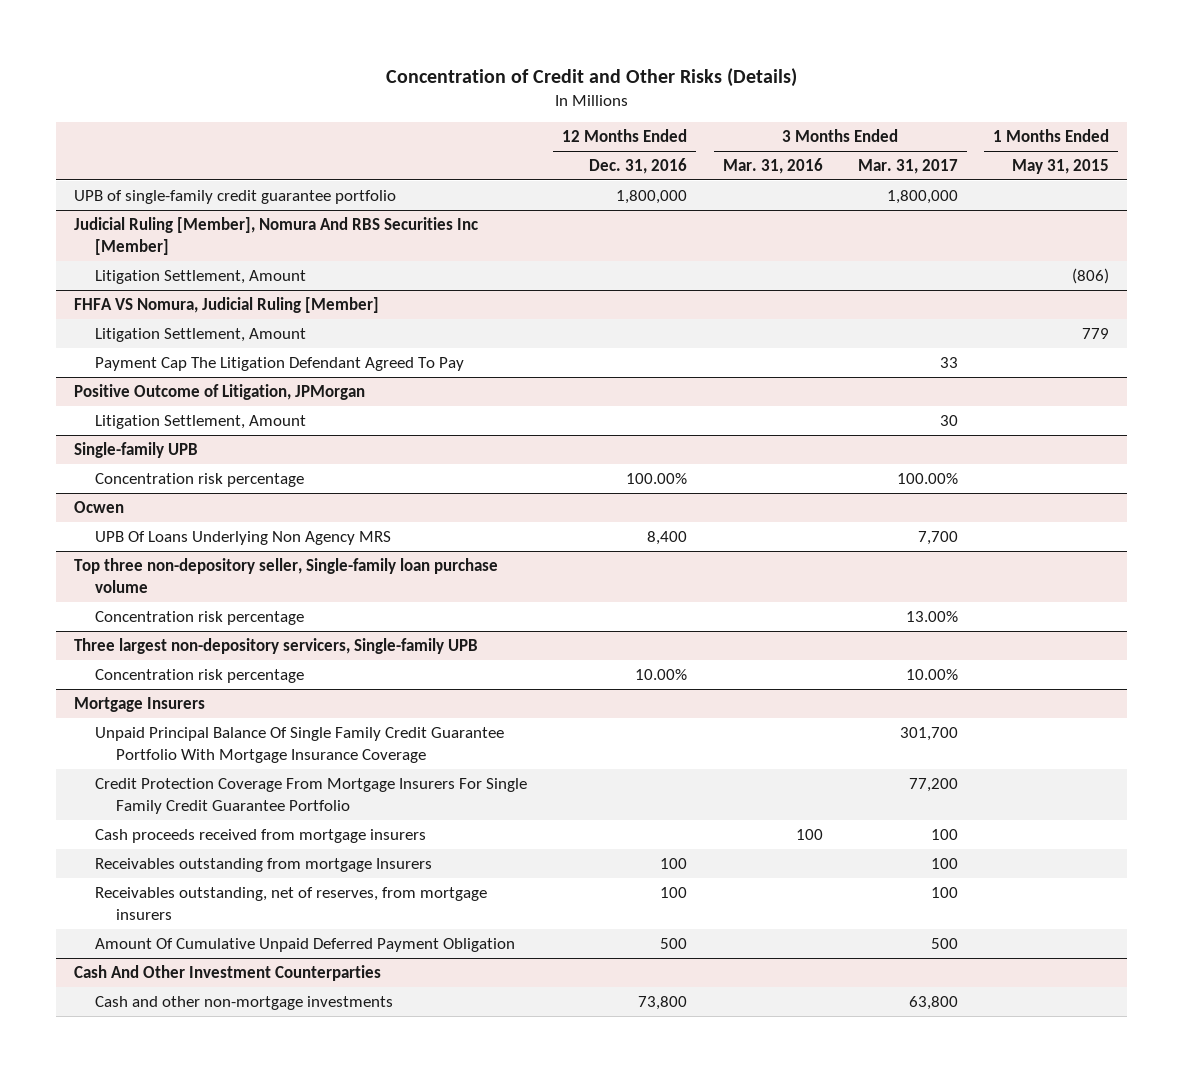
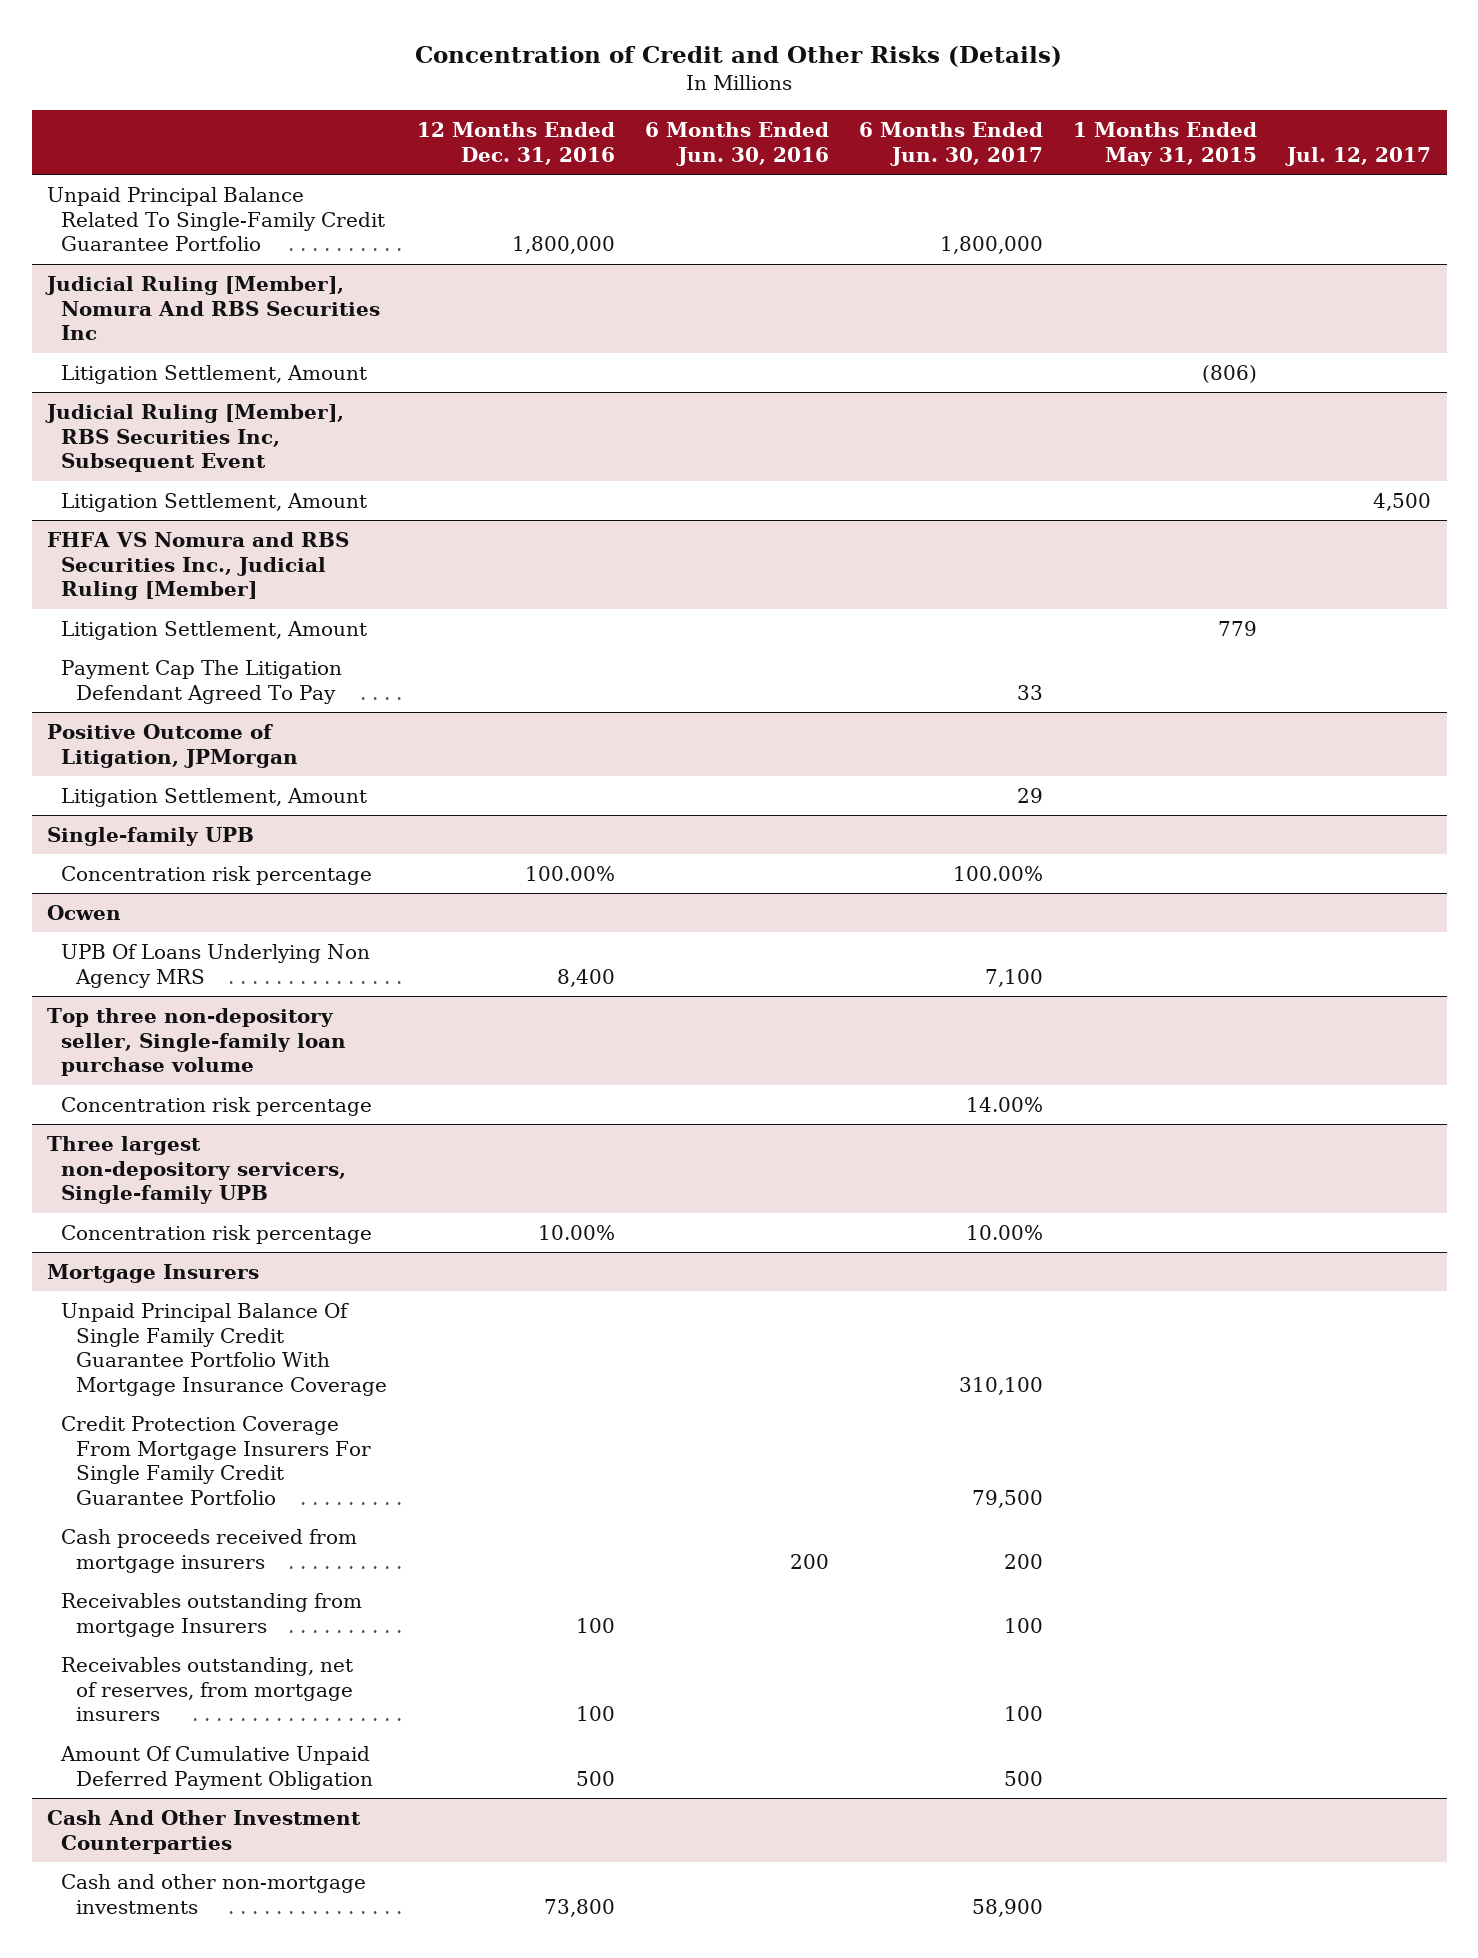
- | 12 Months Ended Dec. 31, 2016 | 3 Months Ended Mar. 31, 2016 | 3 Months Ended Mar. 31, 2017 | 1 Months Ended May 31, 2015
+ | 12 Months Ended Dec. 31, 2016 | 6 Months Ended Jun. 30, 2016 | 6 Months Ended Jun. 30, 2017 | 1 Months Ended May 31, 2015 | Jul. 12, 2017
- UPB of single-family credit guarantee portfolio | 1,800,000 | | 1,800,000 |
- Judicial Ruling [Member], Nomura And RBS Securities Inc [Member]
+ Unpaid Principal Balance Related To Single-Family Credit Guarantee Portfolio | 1,800,000 | | 1,800,000 | |
+ Judicial Ruling [Member], Nomura And RBS Securities Inc
- FHFA VS Nomura, Judicial Ruling [Member]
+ Judicial Ruling [Member], RBS Securities Inc, Subsequent Event
+ Litigation Settlement, Amount | | | | | 4,500
+ FHFA VS Nomura and RBS Securities Inc., Judicial Ruling [Member]

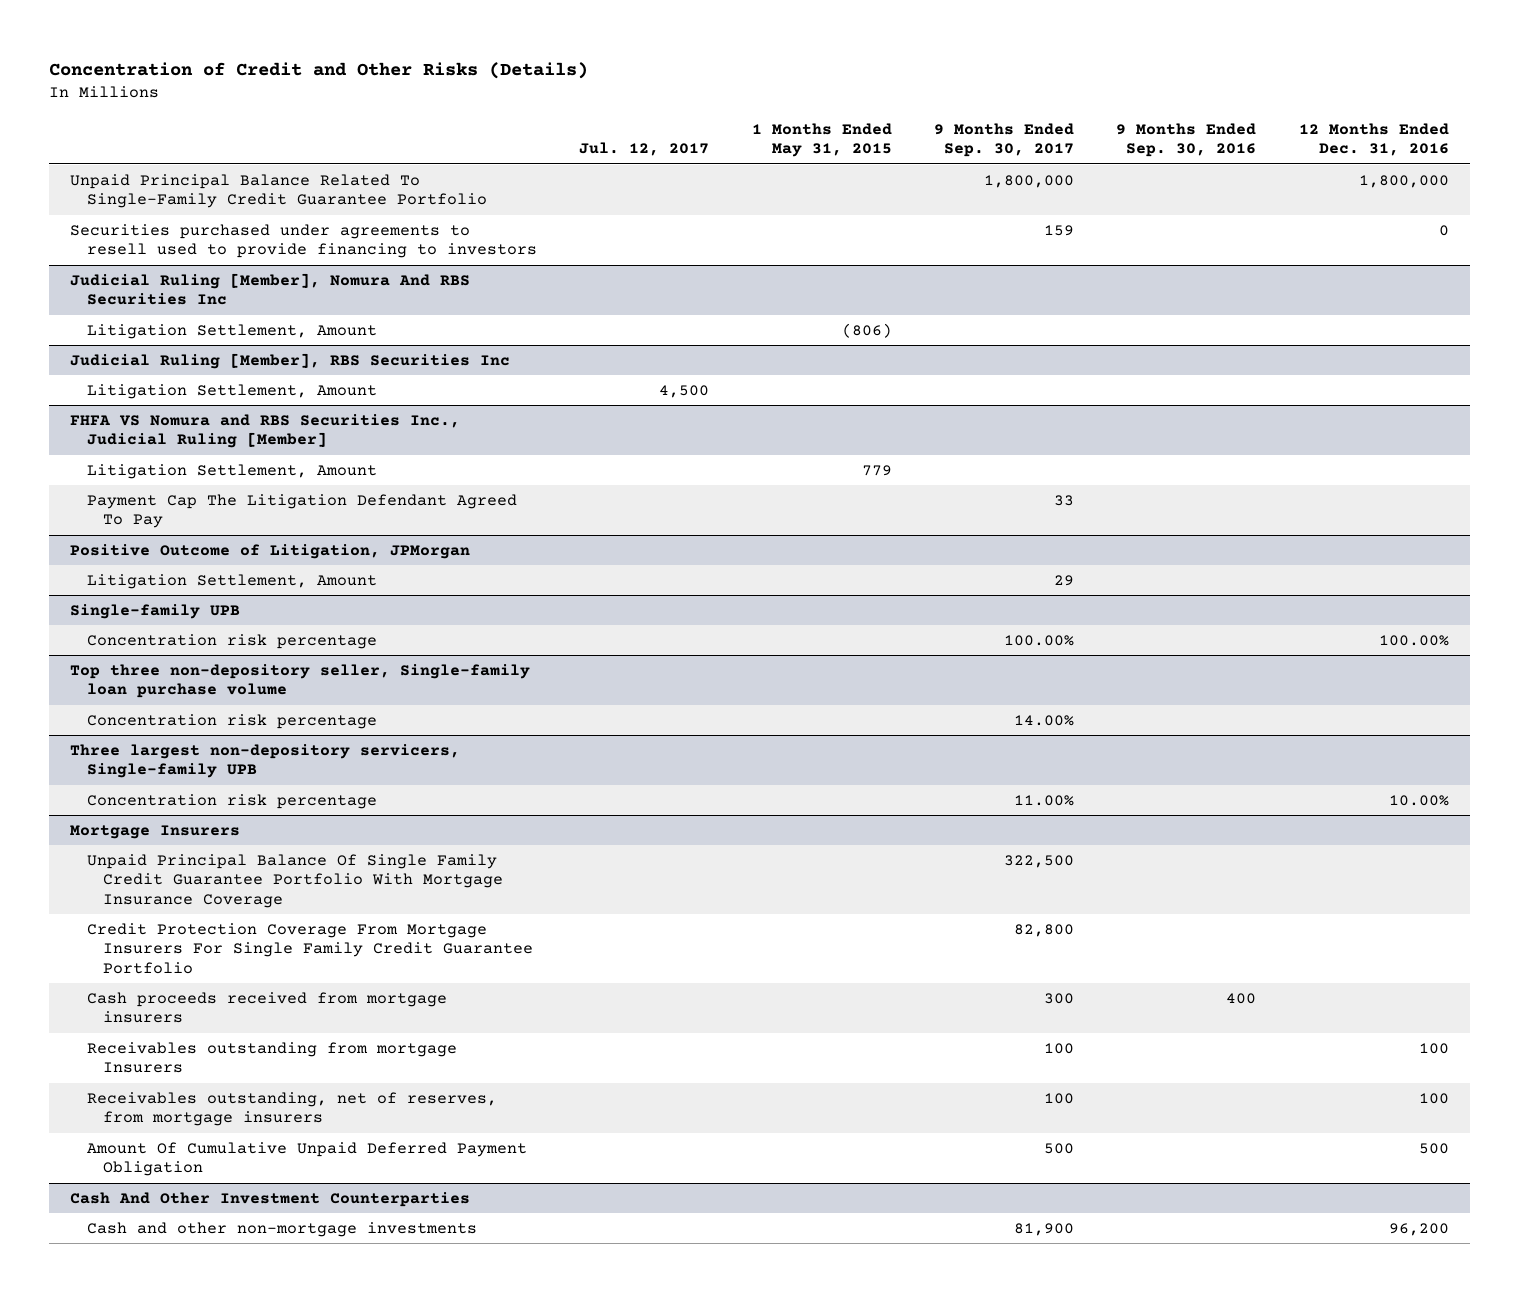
- | 12 Months Ended Dec. 31, 2016 | 6 Months Ended Jun. 30, 2016 | 6 Months Ended Jun. 30, 2017 | 1 Months Ended May 31, 2015 | Jul. 12, 2017
+ | Jul. 12, 2017 | 1 Months Ended May 31, 2015 | 9 Months Ended Sep. 30, 2017 | 9 Months Ended Sep. 30, 2016 | 12 Months Ended Dec. 31, 2016
+ Securities purchased under agreements to resell used to provide financing to investors | | | 159 | | 0
- Judicial Ruling [Member], RBS Securities Inc, Subsequent Event
+ Judicial Ruling [Member], RBS Securities Inc
- Ocwen
- UPB Of Loans Underlying Non Agency MRS | 8,400 | | 7,100 | |
@ Cash And Other Investment Counterparties
- Cash and other non-mortgage investments | 73,800 | | 58,900 | |
+ Cash and other non-mortgage investments | | | 81,900 | | 96,200

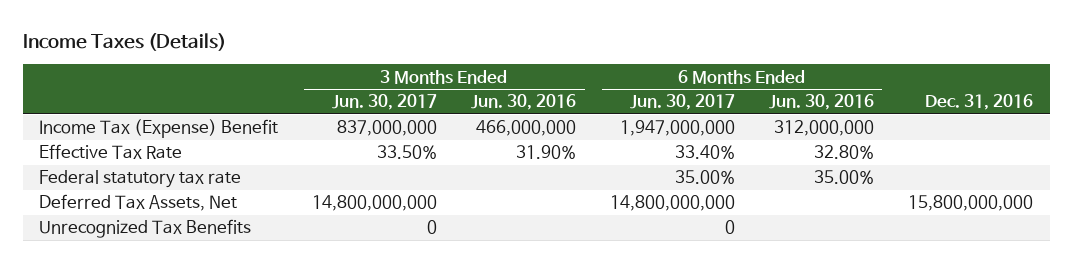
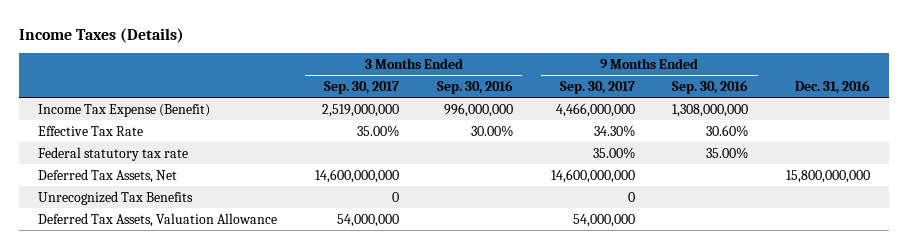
- | 3 Months Ended Jun. 30, 2017 | 3 Months Ended Jun. 30, 2016 | 6 Months Ended Jun. 30, 2017 | 6 Months Ended Jun. 30, 2016 | Dec. 31, 2016
+ | 3 Months Ended Sep. 30, 2017 | 3 Months Ended Sep. 30, 2016 | 9 Months Ended Sep. 30, 2017 | 9 Months Ended Sep. 30, 2016 | Dec. 31, 2016
- Income Tax (Expense) Benefit | 837,000,000 | 466,000,000 | 1,947,000,000 | 312,000,000 |
+ Income Tax Expense (Benefit) | 2,519,000,000 | 996,000,000 | 4,466,000,000 | 1,308,000,000 |
+ Deferred Tax Assets, Valuation Allowance | 54,000,000 | | 54,000,000 | |

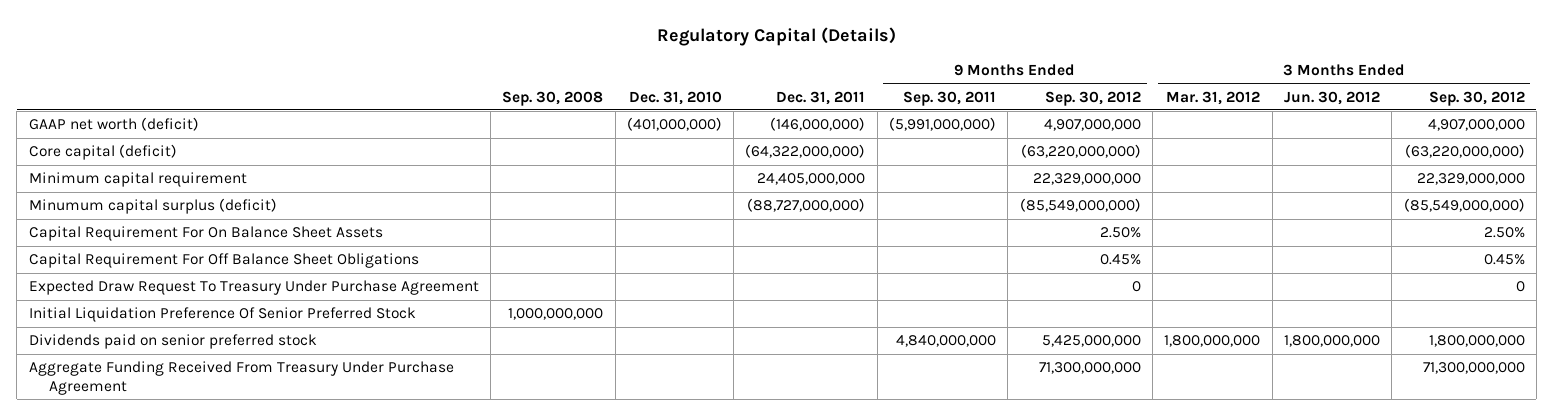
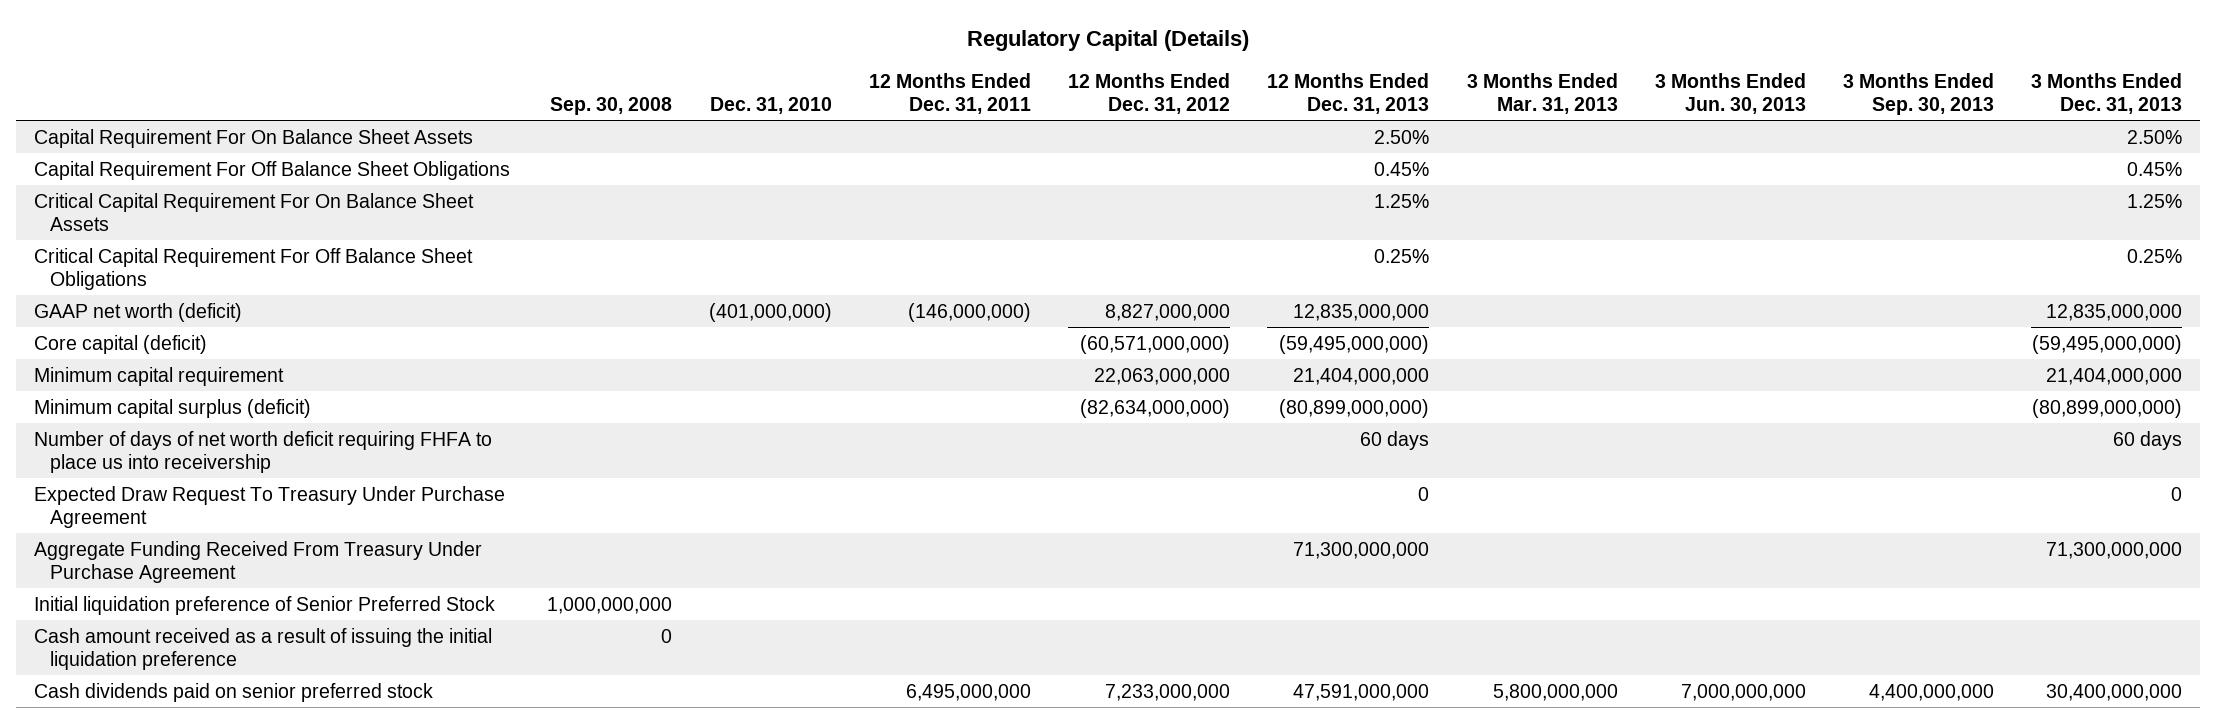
- | Sep. 30, 2008 | Dec. 31, 2010 | Dec. 31, 2011 | 9 Months Ended Sep. 30, 2011 | 9 Months Ended Sep. 30, 2012 | 3 Months Ended Mar. 31, 2012 | 3 Months Ended Jun. 30, 2012 | 3 Months Ended Sep. 30, 2012
+ | Sep. 30, 2008 | Dec. 31, 2010 | 12 Months Ended Dec. 31, 2011 | 12 Months Ended Dec. 31, 2012 | 12 Months Ended Dec. 31, 2013 | 3 Months Ended Mar. 31, 2013 | 3 Months Ended Jun. 30, 2013 | 3 Months Ended Sep. 30, 2013 | 3 Months Ended Dec. 31, 2013
moved up: Capital Requirement For On Balance Sheet Assets | | | | | 2.50% | | | | 2.50%
moved up: Capital Requirement For Off Balance Sheet Obligations | | | | | 0.45% | | | | 0.45%
+ Critical Capital Requirement For On Balance Sheet Assets | | | | | 1.25% | | | | 1.25%
+ Critical Capital Requirement For Off Balance Sheet Obligations | | | | | 0.25% | | | | 0.25%
- Minumum capital surplus (deficit) | | | (88,727,000,000) | | (85,549,000,000) | | | (85,549,000,000)
+ Minimum capital surplus (deficit) | | | | (82,634,000,000) | (80,899,000,000) | | | | (80,899,000,000)
+ Number of days of net worth deficit requiring FHFA to place us into receivership | | | | | 60 days | | | | 60 days
- Initial Liquidation Preference Of Senior Preferred Stock | 1,000,000,000 | | | | | | |
- Dividends paid on senior preferred stock | | | | 4,840,000,000 | 5,425,000,000 | 1,800,000,000 | 1,800,000,000 | 1,800,000,000
+ Initial liquidation preference of Senior Preferred Stock | 1,000,000,000 | | | | | | | |
+ Cash amount received as a result of issuing the initial liquidation preference | 0 | | | | | | | |
+ Cash dividends paid on senior preferred stock | | | 6,495,000,000 | 7,233,000,000 | 47,591,000,000 | 5,800,000,000 | 7,000,000,000 | 4,400,000,000 | 30,400,000,000

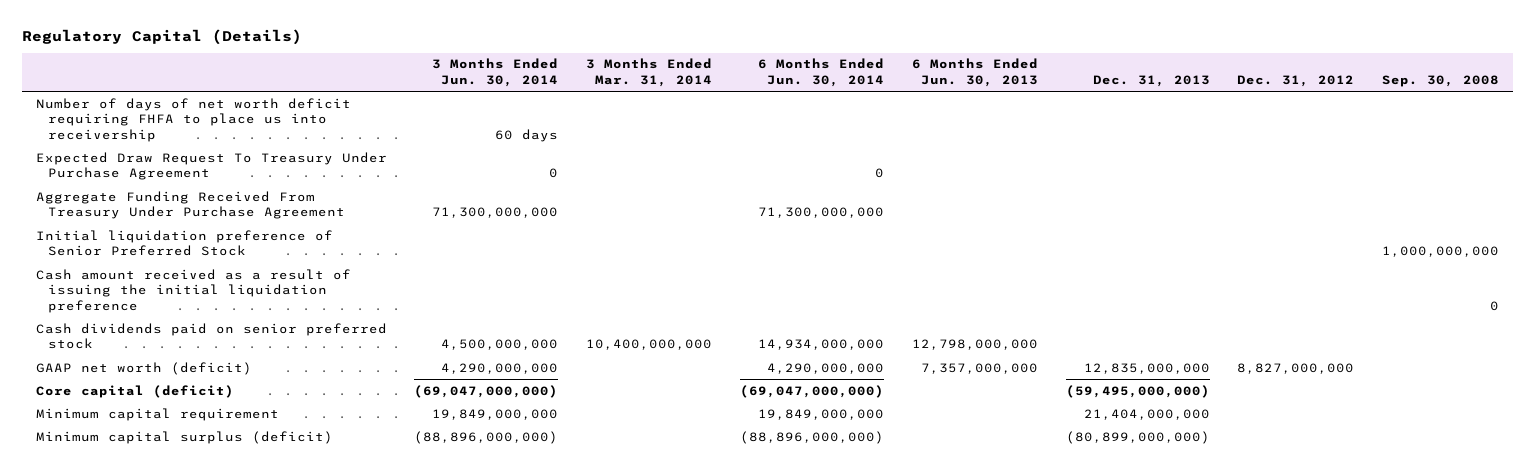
- | Sep. 30, 2008 | Dec. 31, 2010 | 12 Months Ended Dec. 31, 2011 | 12 Months Ended Dec. 31, 2012 | 12 Months Ended Dec. 31, 2013 | 3 Months Ended Mar. 31, 2013 | 3 Months Ended Jun. 30, 2013 | 3 Months Ended Sep. 30, 2013 | 3 Months Ended Dec. 31, 2013
+ | 3 Months Ended Jun. 30, 2014 | 3 Months Ended Mar. 31, 2014 | 6 Months Ended Jun. 30, 2014 | 6 Months Ended Jun. 30, 2013 | Dec. 31, 2013 | Dec. 31, 2012 | Sep. 30, 2008
- Capital Requirement For On Balance Sheet Assets | | | | | 2.50% | | | | 2.50%
- Capital Requirement For Off Balance Sheet Obligations | | | | | 0.45% | | | | 0.45%
- Critical Capital Requirement For On Balance Sheet Assets | | | | | 1.25% | | | | 1.25%
- Critical Capital Requirement For Off Balance Sheet Obligations | | | | | 0.25% | | | | 0.25%
moved down: GAAP net worth (deficit) | 4,290,000,000 | | 4,290,000,000 | 7,357,000,000 | 12,835,000,000 | 8,827,000,000 |
moved down: Core capital (deficit) | (69,047,000,000) | | (69,047,000,000) | | (59,495,000,000) | |
moved down: Minimum capital requirement | 19,849,000,000 | | 19,849,000,000 | | 21,404,000,000 | |
moved down: Minimum capital surplus (deficit) | (88,896,000,000) | | (88,896,000,000) | | (80,899,000,000) | |

